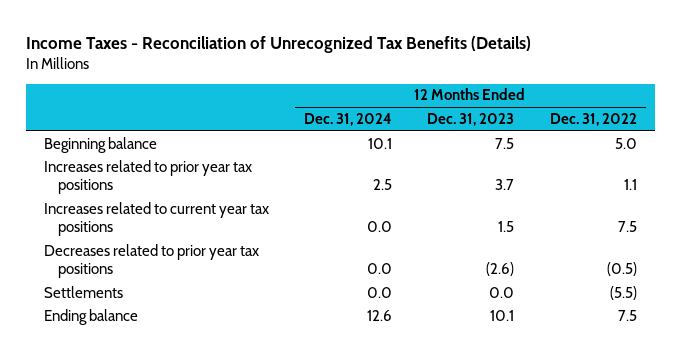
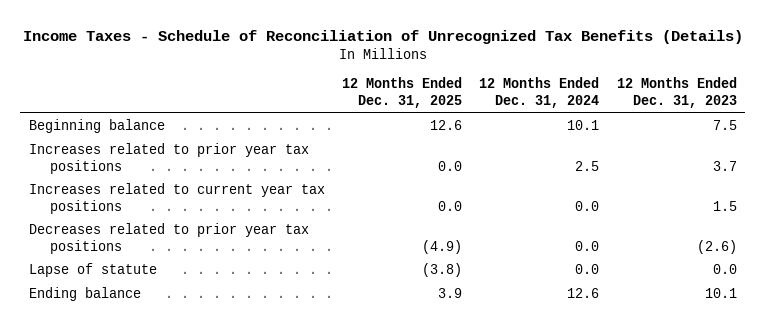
- Income Taxes - Reconciliation of Unrecognized Tax Benefits (Details)
+ Income Taxes - Schedule of Reconciliation of Unrecognized Tax Benefits (Details)
- | 12 Months Ended Dec. 31, 2024 | 12 Months Ended Dec. 31, 2023 | 12 Months Ended Dec. 31, 2022
+ | 12 Months Ended Dec. 31, 2025 | 12 Months Ended Dec. 31, 2024 | 12 Months Ended Dec. 31, 2023
- Settlements | 0.0 | 0.0 | (5.5)
+ Lapse of statute | (3.8) | 0.0 | 0.0

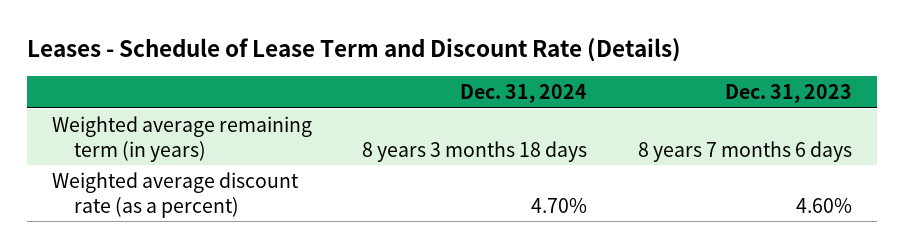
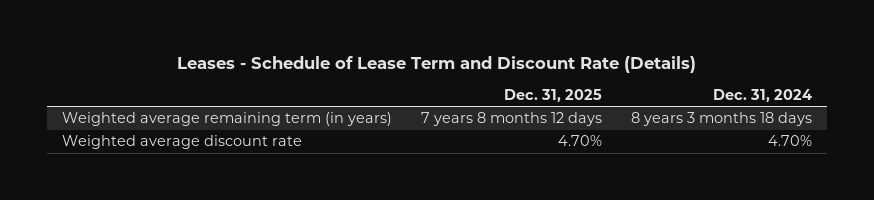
- | Dec. 31, 2024 | Dec. 31, 2023
+ | Dec. 31, 2025 | Dec. 31, 2024
- Weighted average discount rate (as a percent) | 4.70% | 4.60%
+ Weighted average discount rate | 4.70% | 4.70%

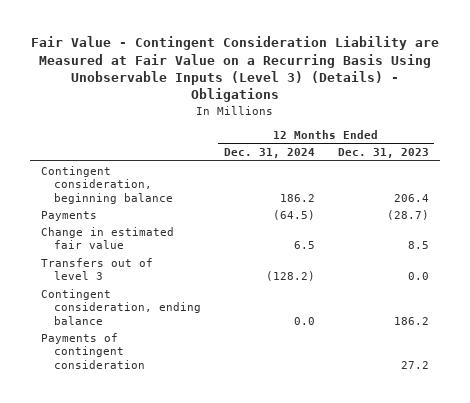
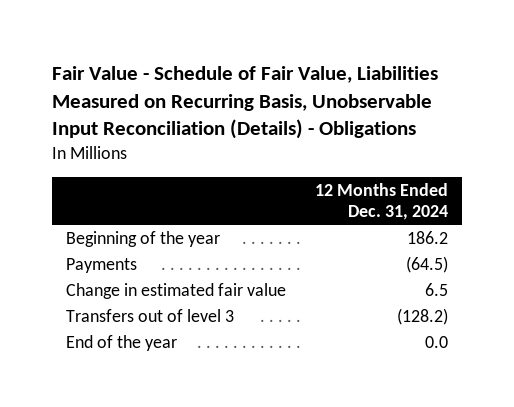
- Fair Value - Contingent Consideration Liability are Measured at Fair Value on a Recurring Basis Using Unobservable Inputs (Level 3) (Details) - Obligations
+ Fair Value - Schedule of Fair Value, Liabilities Measured on Recurring Basis, Unobservable Input Reconciliation (Details) - Obligations
- | 12 Months Ended Dec. 31, 2024 | 12 Months Ended Dec. 31, 2023
+ | 12 Months Ended Dec. 31, 2024
- Contingent consideration, beginning balance | 186.2 | 206.4
+ Beginning of the year | 186.2
- Contingent consideration, ending balance | 0.0 | 186.2
- Payments of contingent consideration | | 27.2
+ End of the year | 0.0

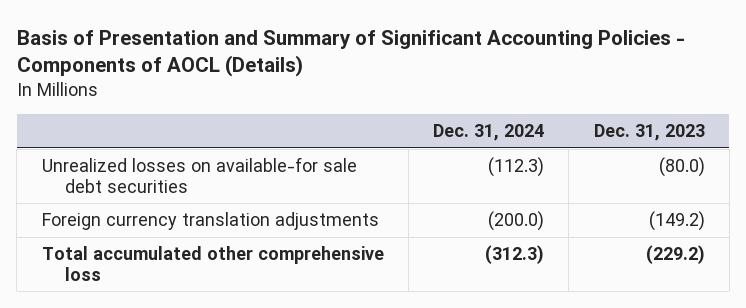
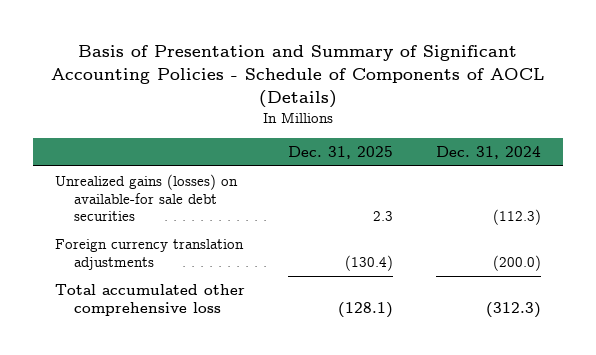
- Basis of Presentation and Summary of Significant Accounting Policies - Components of AOCL (Details)
+ Basis of Presentation and Summary of Significant Accounting Policies - Schedule of Components of AOCL (Details)
- | Dec. 31, 2024 | Dec. 31, 2023
+ | Dec. 31, 2025 | Dec. 31, 2024
- Unrealized losses on available-for sale debt securities | (112.3) | (80.0)
+ Unrealized gains (losses) on available-for sale debt securities | 2.3 | (112.3)

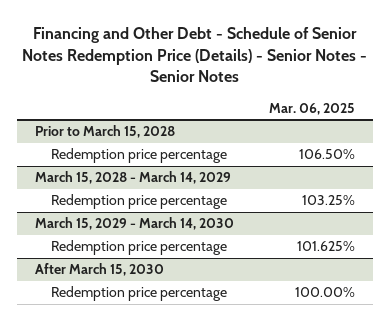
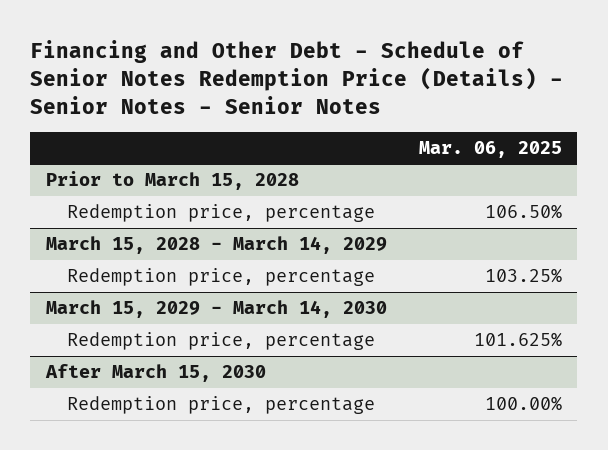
@ Prior to March 15, 2028
- Redemption price percentage | 106.50%
+ Redemption price, percentage | 106.50%
@ March 15, 2028 - March 14, 2029
- Redemption price percentage | 103.25%
+ Redemption price, percentage | 103.25%
@ March 15, 2029 - March 14, 2030
- Redemption price percentage | 101.625%
+ Redemption price, percentage | 101.625%
@ After March 15, 2030
- Redemption price percentage | 100.00%
+ Redemption price, percentage | 100.00%

